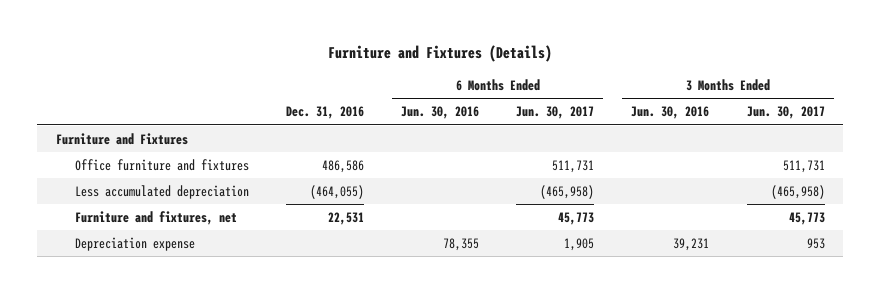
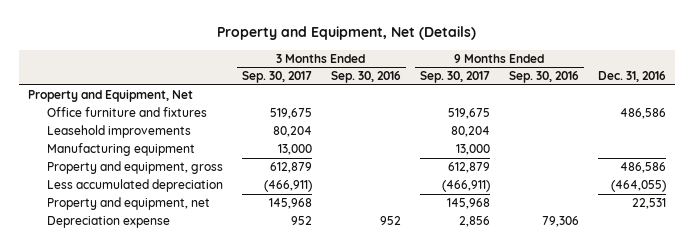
- Furniture and Fixtures (Details)
+ Property and Equipment, Net (Details)
- | Dec. 31, 2016 | 6 Months Ended Jun. 30, 2016 | 6 Months Ended Jun. 30, 2017 | 3 Months Ended Jun. 30, 2016 | 3 Months Ended Jun. 30, 2017
+ | 3 Months Ended Sep. 30, 2017 | 3 Months Ended Sep. 30, 2016 | 9 Months Ended Sep. 30, 2017 | 9 Months Ended Sep. 30, 2016 | Dec. 31, 2016
- Furniture and Fixtures
+ Property and Equipment, Net
+ Leasehold improvements | 80,204 | | 80,204 | |
+ Manufacturing equipment | 13,000 | | 13,000 | |
+ Property and equipment, gross | 612,879 | | 612,879 | | 486,586
- Furniture and fixtures, net | 22,531 | | 45,773 | | 45,773
+ Property and equipment, net | 145,968 | | 145,968 | | 22,531

